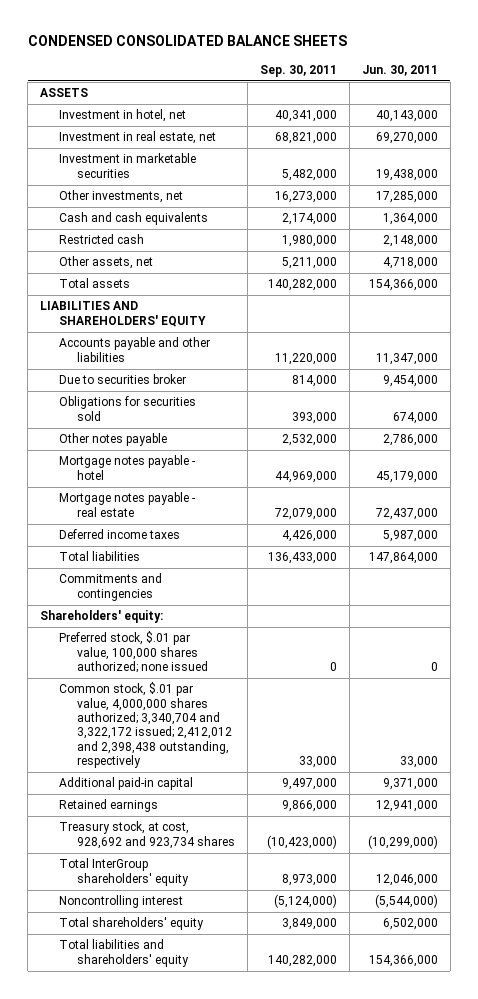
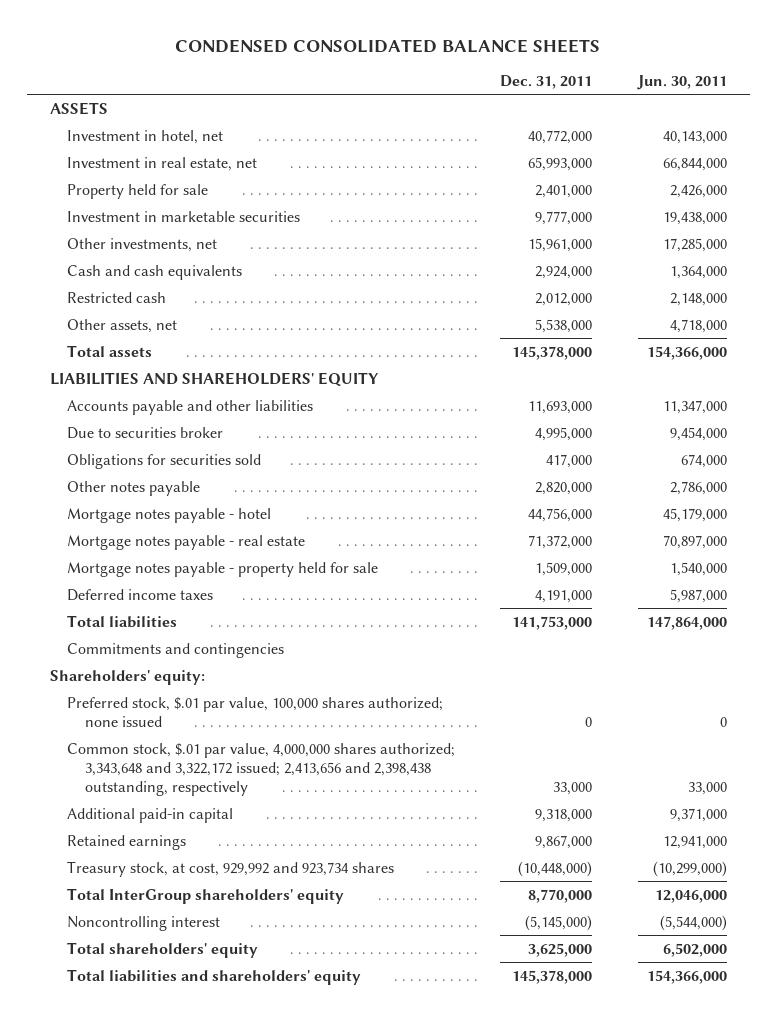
- | Sep. 30, 2011 | Jun. 30, 2011
+ | Dec. 31, 2011 | Jun. 30, 2011
- Investment in real estate, net | 68,821,000 | 69,270,000
+ Investment in real estate, net | 65,993,000 | 66,844,000
+ Property held for sale | 2,401,000 | 2,426,000
- Mortgage notes payable - real estate | 72,079,000 | 72,437,000
+ Mortgage notes payable - real estate | 71,372,000 | 70,897,000
+ Mortgage notes payable - property held for sale | 1,509,000 | 1,540,000
- Common stock, $.01 par value, 4,000,000 shares authorized; 3,340,704 and 3,322,172 issued; 2,412,012 and 2,398,438 outstanding, respectively | 33,000 | 33,000
+ Common stock, $.01 par value, 4,000,000 shares authorized; 3,343,648 and 3,322,172 issued; 2,413,656 and 2,398,438 outstanding, respectively | 33,000 | 33,000
- Treasury stock, at cost, 928,692 and 923,734 shares | (10,423,000) | (10,299,000)
+ Treasury stock, at cost, 929,992 and 923,734 shares | (10,448,000) | (10,299,000)

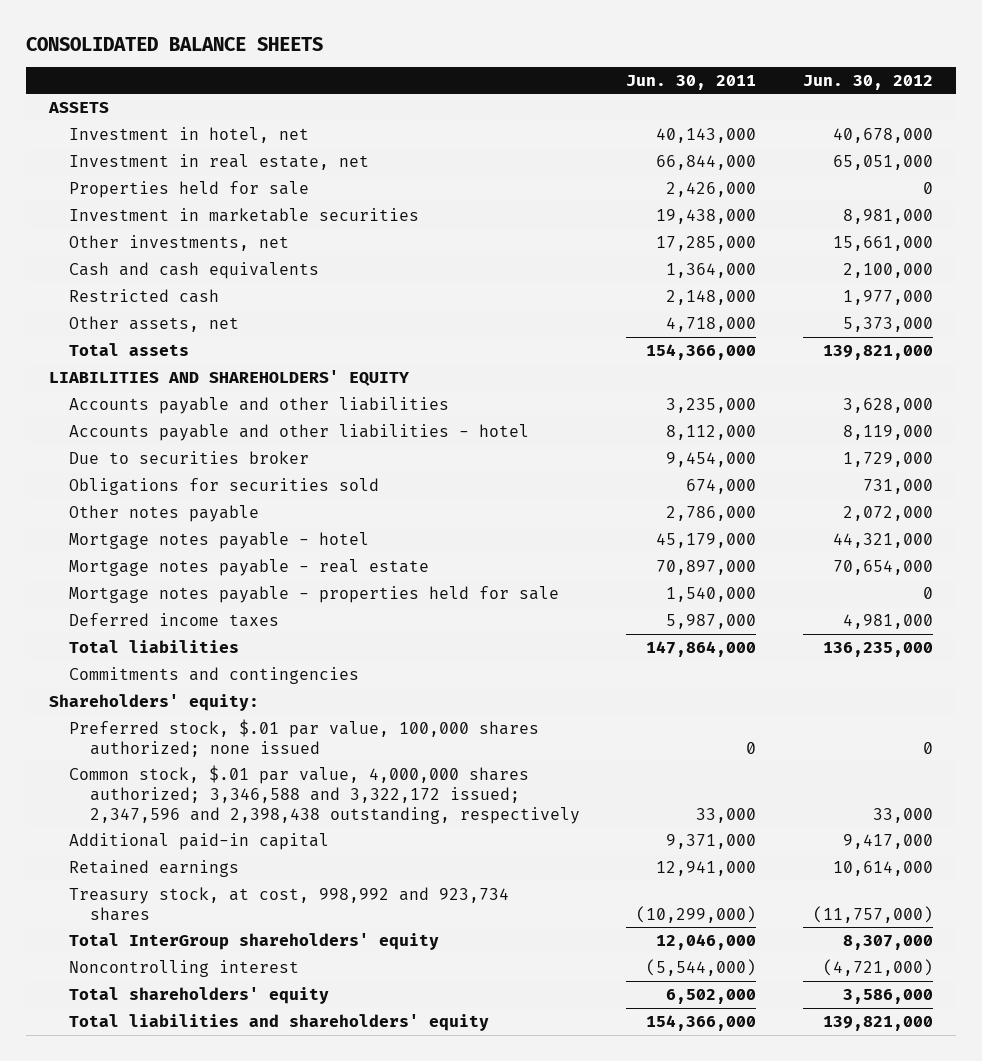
- CONDENSED CONSOLIDATED BALANCE SHEETS
+ CONSOLIDATED BALANCE SHEETS
- | Dec. 31, 2011 | Jun. 30, 2011
+ | Jun. 30, 2011 | Jun. 30, 2012
- Property held for sale | 2,401,000 | 2,426,000
+ Properties held for sale | 2,426,000 | 0
- Accounts payable and other liabilities | 11,693,000 | 11,347,000
+ Accounts payable and other liabilities | 3,235,000 | 3,628,000
+ Accounts payable and other liabilities - hotel | 8,112,000 | 8,119,000
- Mortgage notes payable - property held for sale | 1,509,000 | 1,540,000
+ Mortgage notes payable - properties held for sale | 1,540,000 | 0
- Common stock, $.01 par value, 4,000,000 shares authorized; 3,343,648 and 3,322,172 issued; 2,413,656 and 2,398,438 outstanding, respectively | 33,000 | 33,000
+ Common stock, $.01 par value, 4,000,000 shares authorized; 3,346,588 and 3,322,172 issued; 2,347,596 and 2,398,438 outstanding, respectively | 33,000 | 33,000
- Treasury stock, at cost, 929,992 and 923,734 shares | (10,448,000) | (10,299,000)
+ Treasury stock, at cost, 998,992 and 923,734 shares | (10,299,000) | (11,757,000)

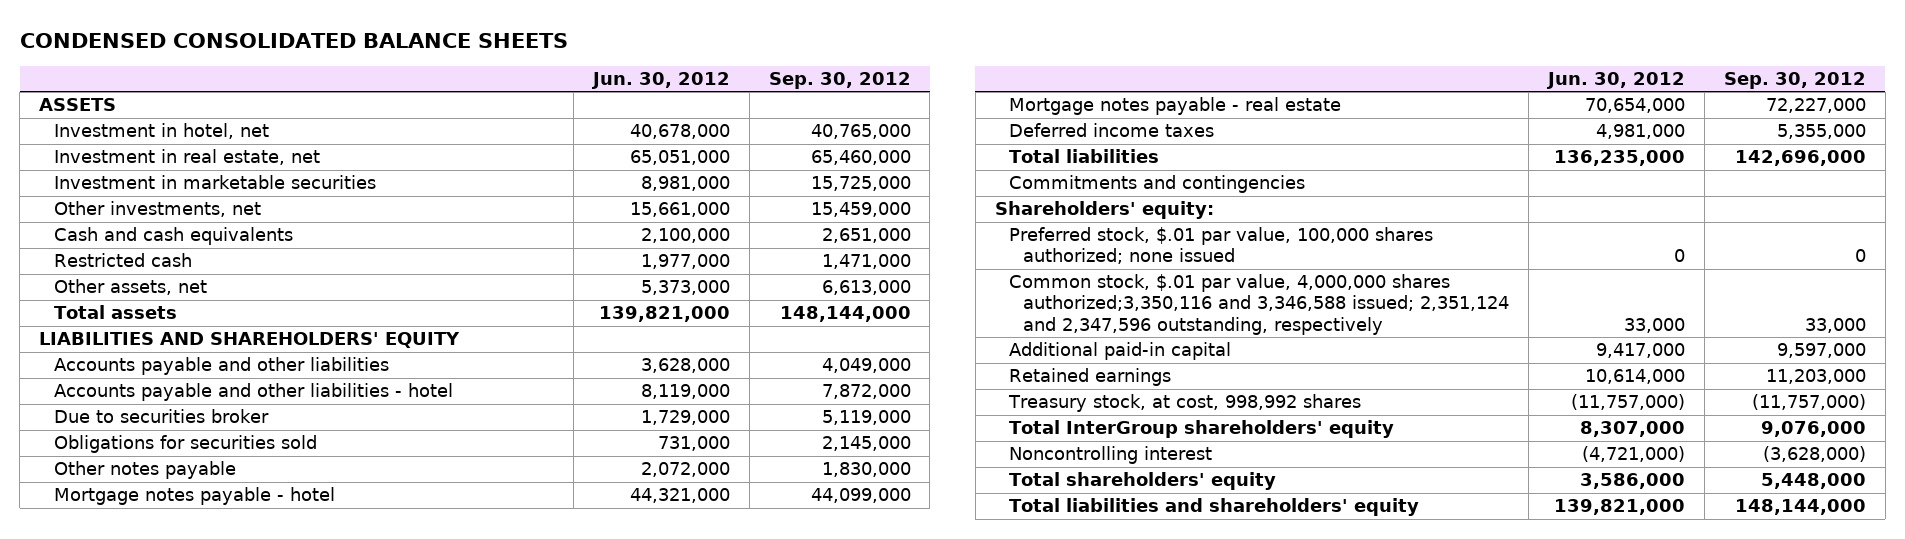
- CONSOLIDATED BALANCE SHEETS
+ CONDENSED CONSOLIDATED BALANCE SHEETS
- | Jun. 30, 2011 | Jun. 30, 2012
+ | Jun. 30, 2012 | Sep. 30, 2012
- Properties held for sale | 2,426,000 | 0
- Mortgage notes payable - properties held for sale | 1,540,000 | 0
- Common stock, $.01 par value, 4,000,000 shares authorized; 3,346,588 and 3,322,172 issued; 2,347,596 and 2,398,438 outstanding, respectively | 33,000 | 33,000
+ Common stock, $.01 par value, 4,000,000 shares authorized;3,350,116 and 3,346,588 issued; 2,351,124 and 2,347,596 outstanding, respectively | 33,000 | 33,000
- Treasury stock, at cost, 998,992 and 923,734 shares | (10,299,000) | (11,757,000)
+ Treasury stock, at cost, 998,992 shares | (11,757,000) | (11,757,000)

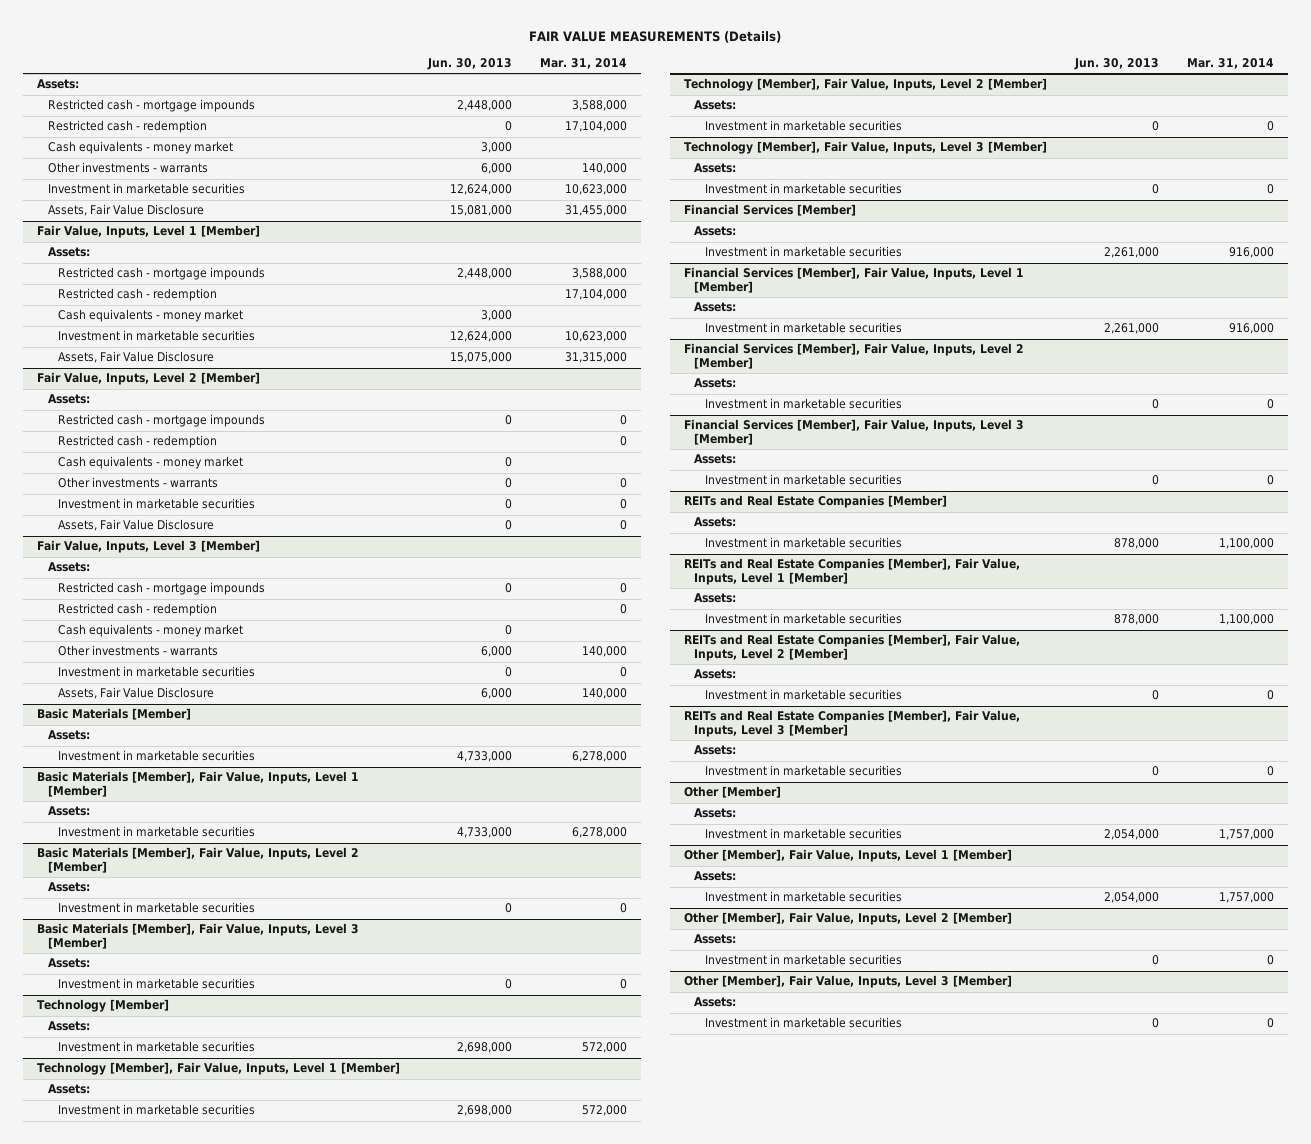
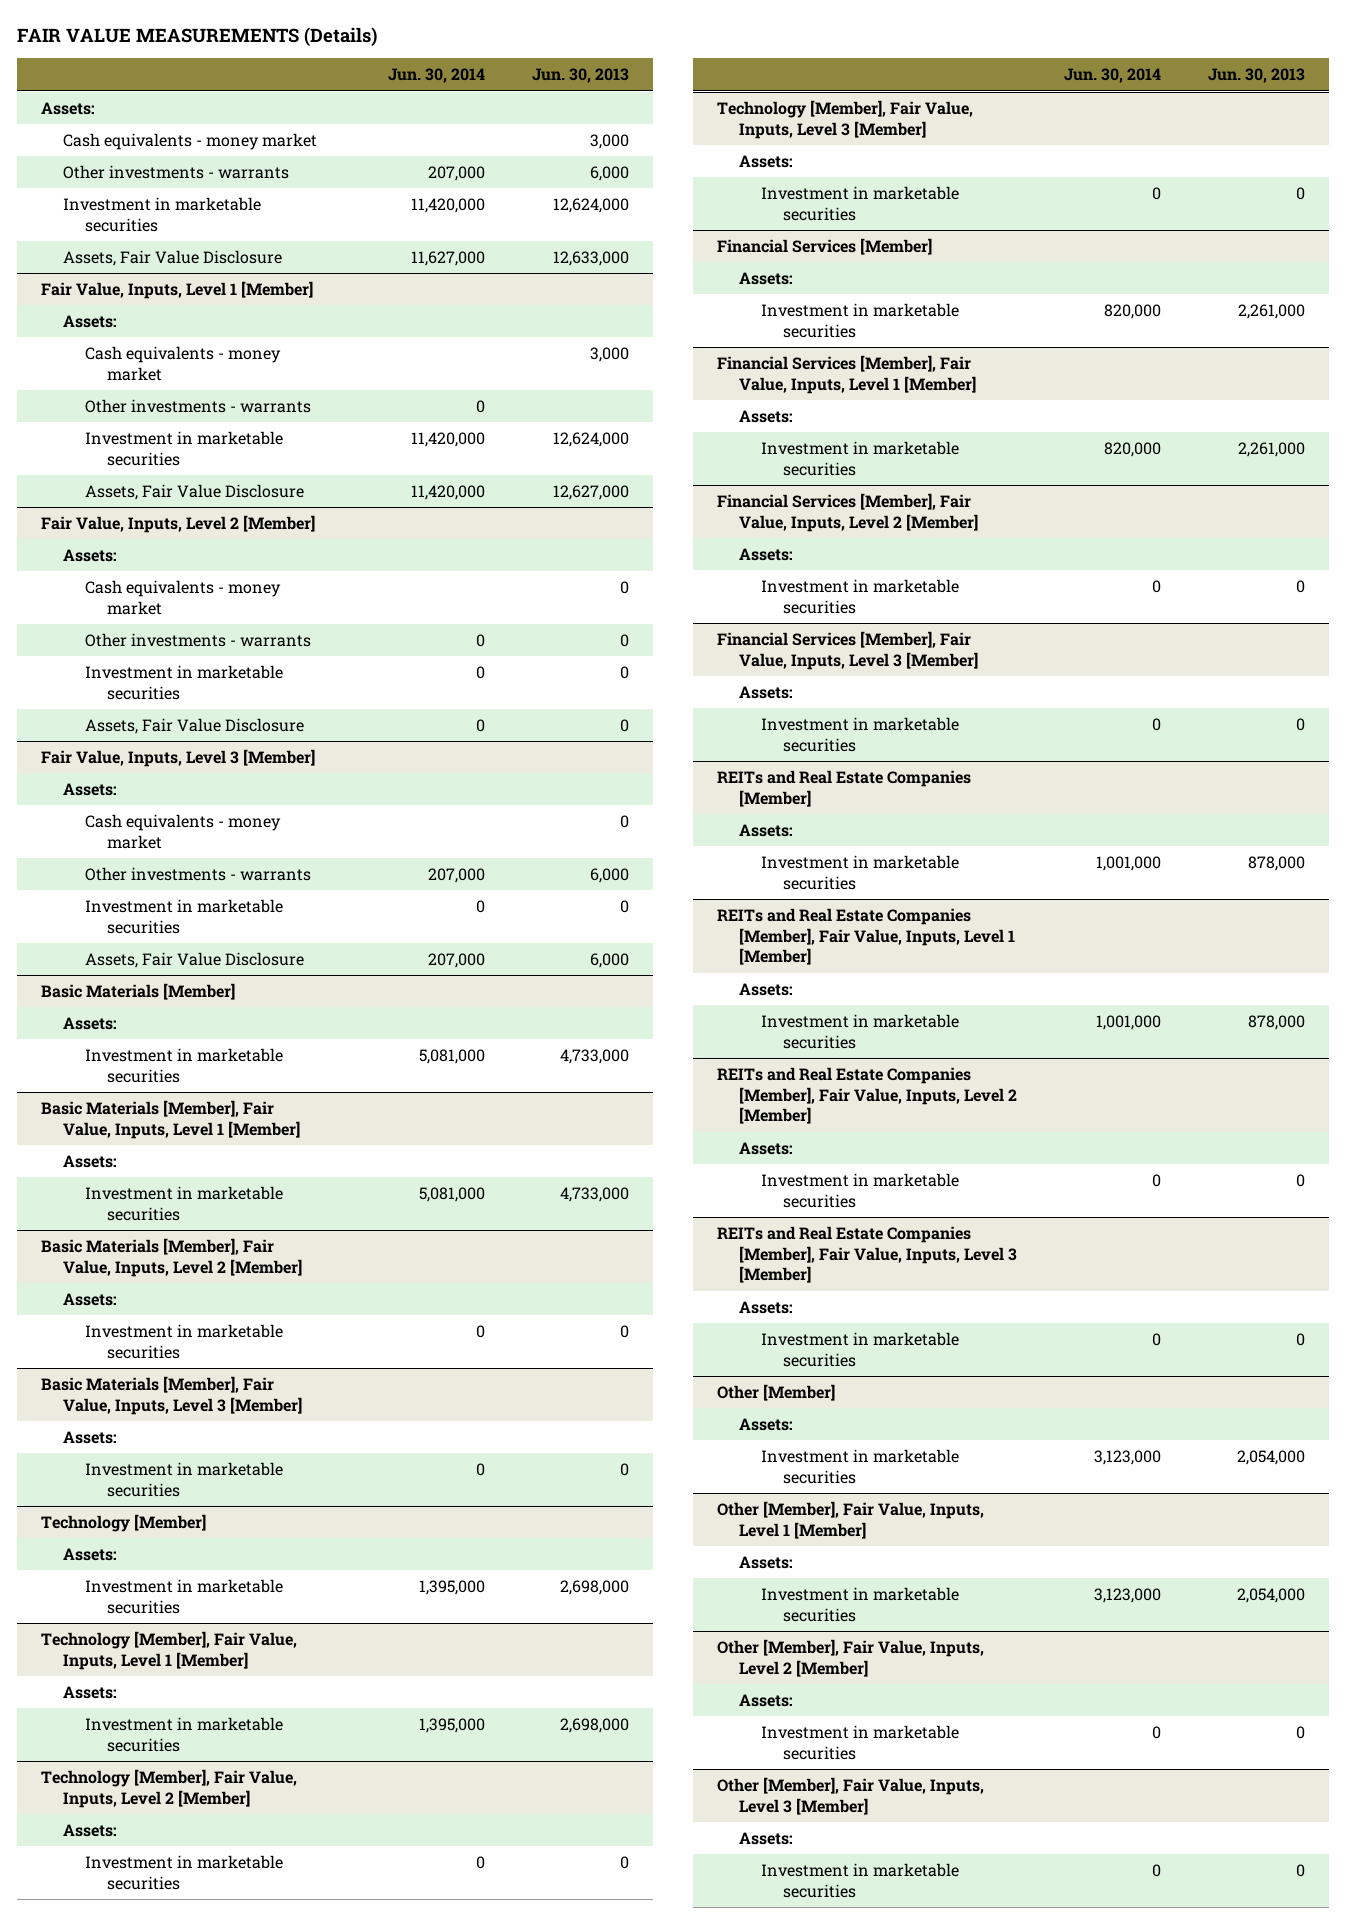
- | Jun. 30, 2013 | Mar. 31, 2014
+ | Jun. 30, 2014 | Jun. 30, 2013
- Restricted cash - mortgage impounds | 2,448,000 | 3,588,000
- Restricted cash - redemption | 0 | 17,104,000
- Assets, Fair Value Disclosure | 15,081,000 | 31,455,000
+ Assets, Fair Value Disclosure | 11,627,000 | 12,633,000
@ Fair Value, Inputs, Level 1 [Member]
- Restricted cash - mortgage impounds | 2,448,000 | 3,588,000
- Restricted cash - redemption | | 17,104,000
+ Other investments - warrants | 0 |
- Assets, Fair Value Disclosure | 15,075,000 | 31,315,000
+ Assets, Fair Value Disclosure | 11,420,000 | 12,627,000
@ Fair Value, Inputs, Level 2 [Member]
- Restricted cash - mortgage impounds | 0 | 0
- Restricted cash - redemption | | 0
@ Fair Value, Inputs, Level 3 [Member]
- Restricted cash - mortgage impounds | 0 | 0
- Restricted cash - redemption | | 0

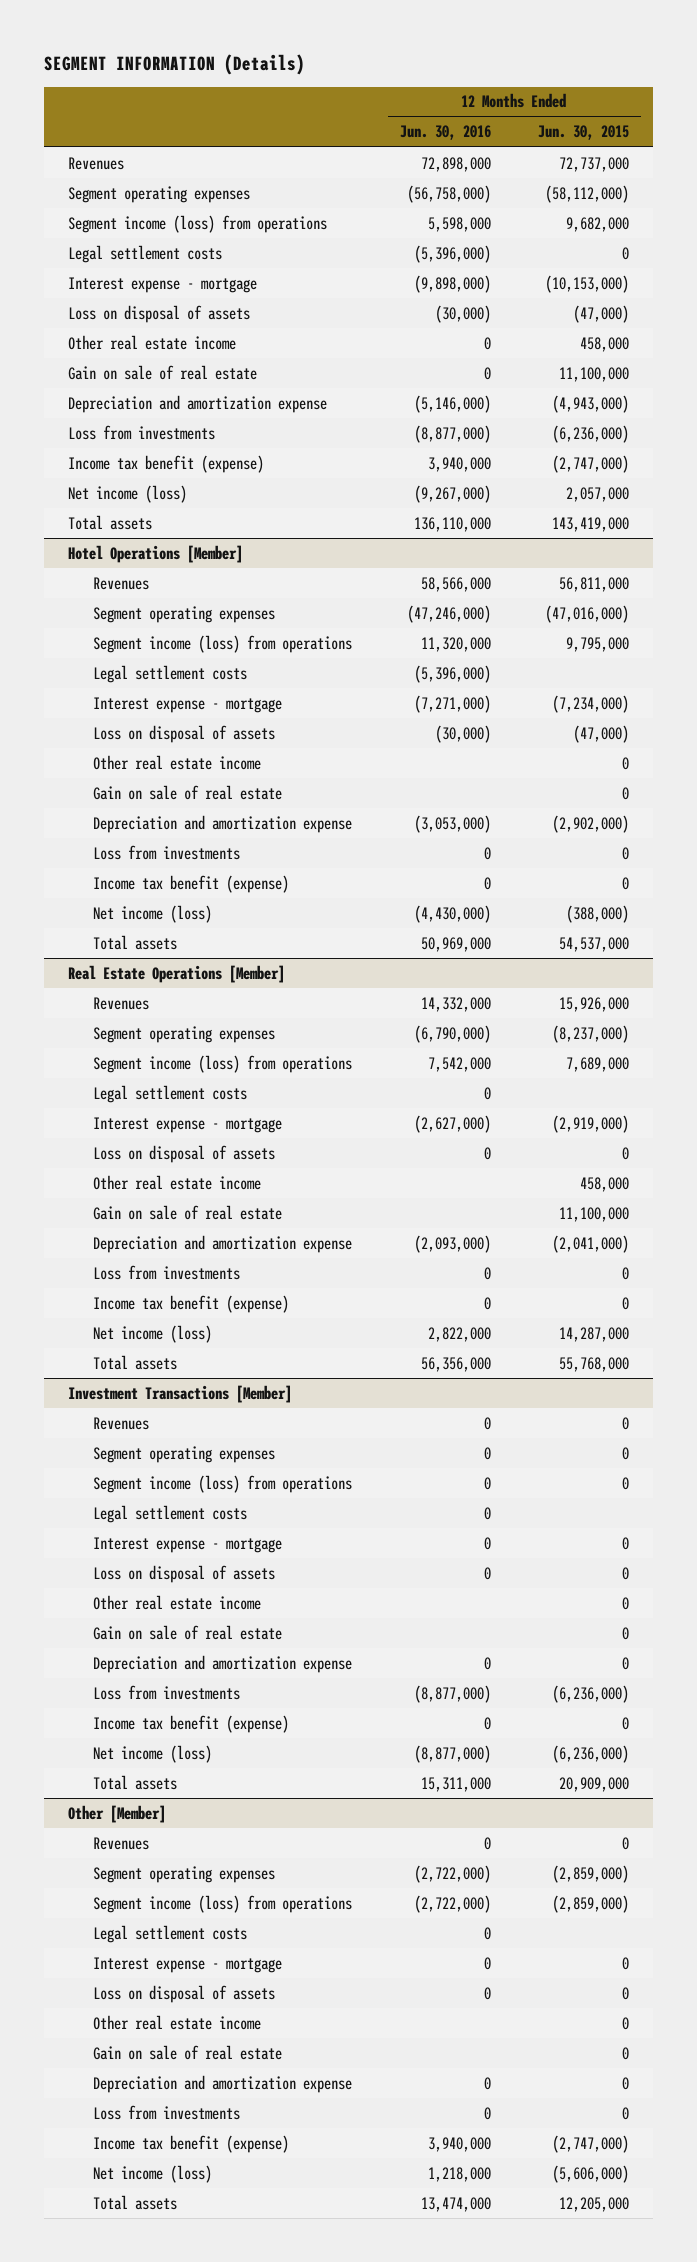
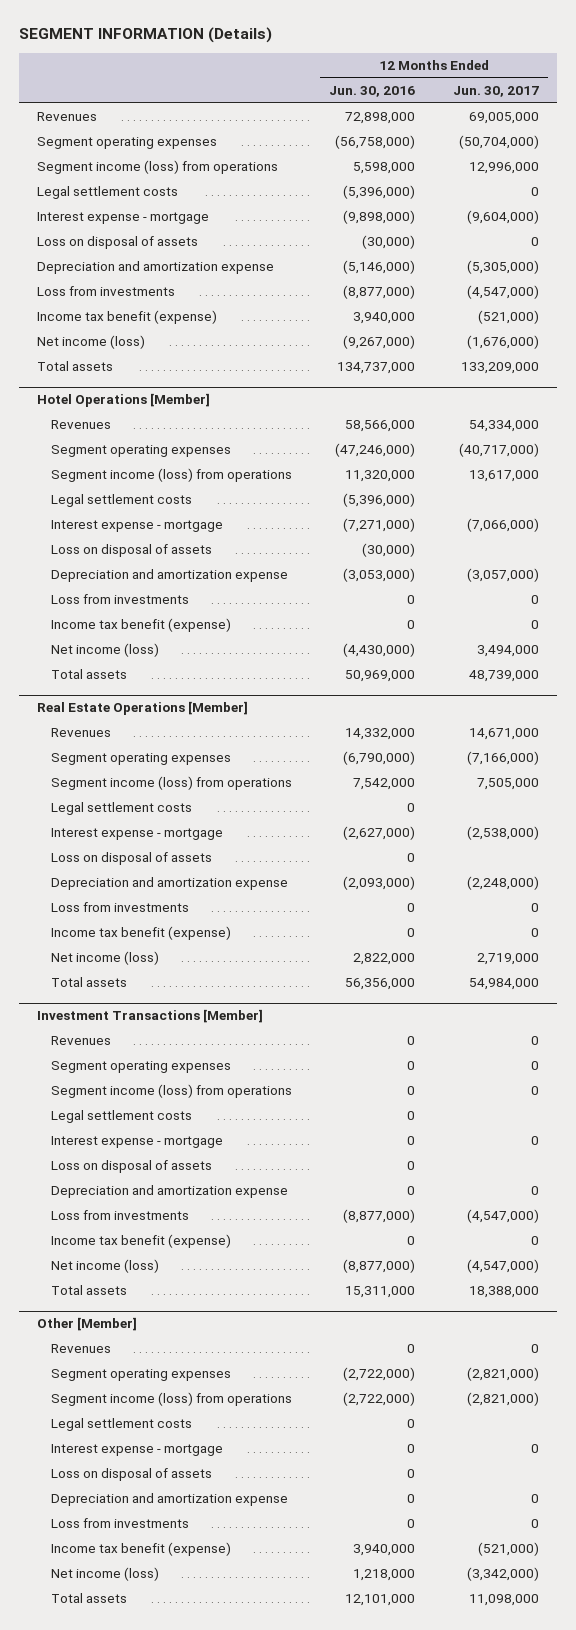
- | 12 Months Ended Jun. 30, 2016 | 12 Months Ended Jun. 30, 2015
+ | 12 Months Ended Jun. 30, 2016 | 12 Months Ended Jun. 30, 2017
- Other real estate income | 0 | 458,000
- Gain on sale of real estate | 0 | 11,100,000
- Total assets | 136,110,000 | 143,419,000
+ Total assets | 134,737,000 | 133,209,000
@ Hotel Operations [Member]
- Other real estate income | | 0
- Gain on sale of real estate | | 0
@ Real Estate Operations [Member]
- Other real estate income | | 458,000
- Gain on sale of real estate | | 11,100,000
@ Investment Transactions [Member]
- Other real estate income | | 0
- Gain on sale of real estate | | 0
@ Other [Member]
- Other real estate income | | 0
- Gain on sale of real estate | | 0
- Total assets | 13,474,000 | 12,205,000
+ Total assets | 12,101,000 | 11,098,000

